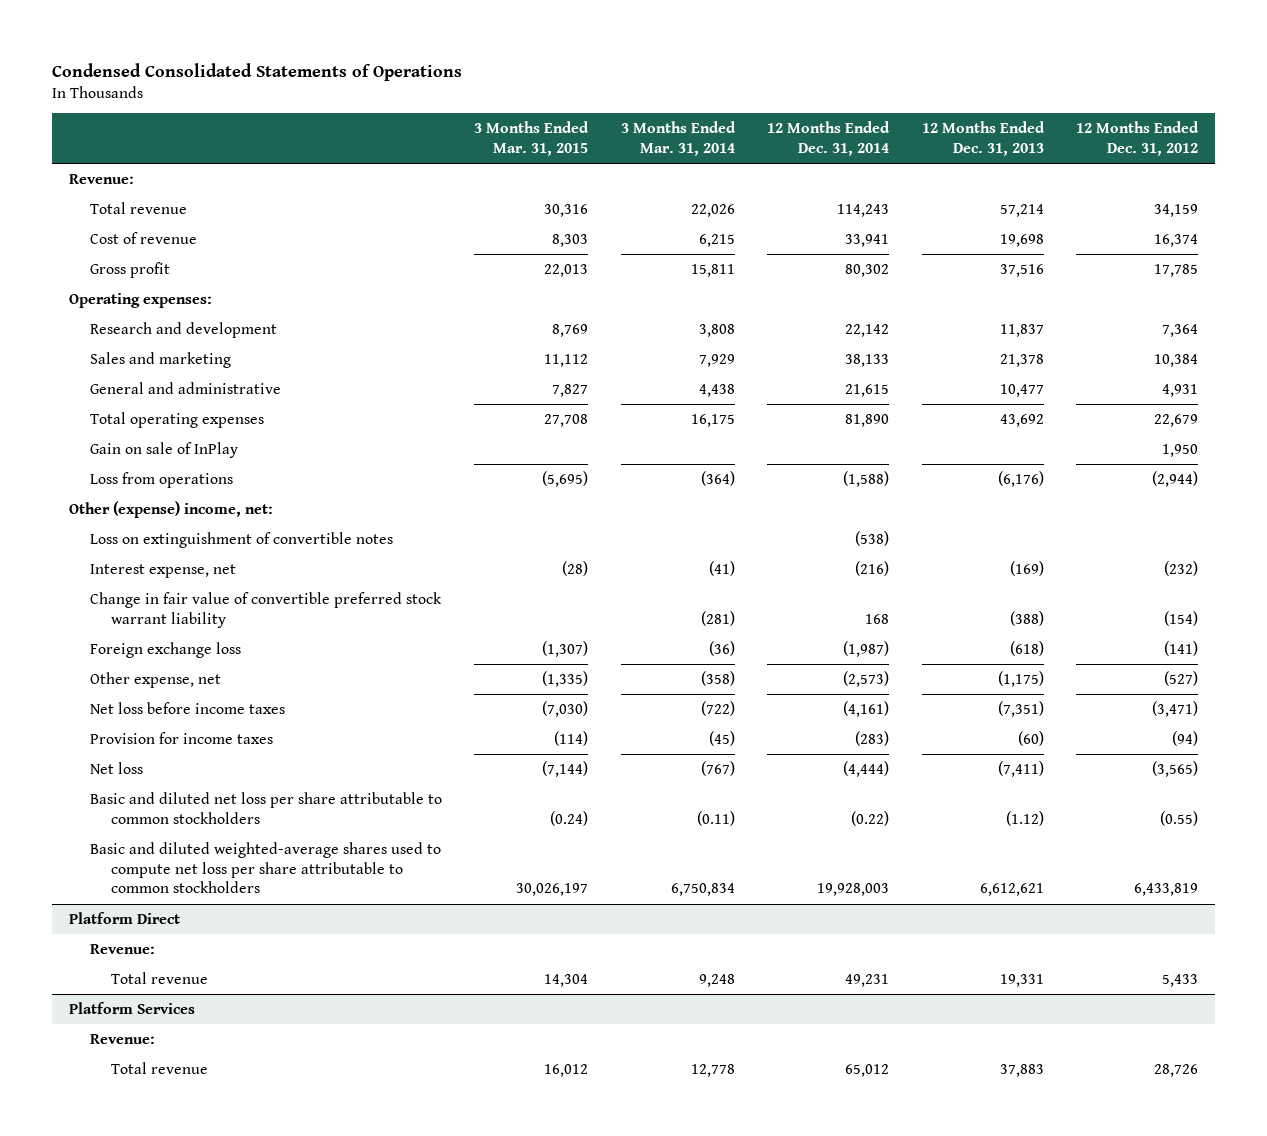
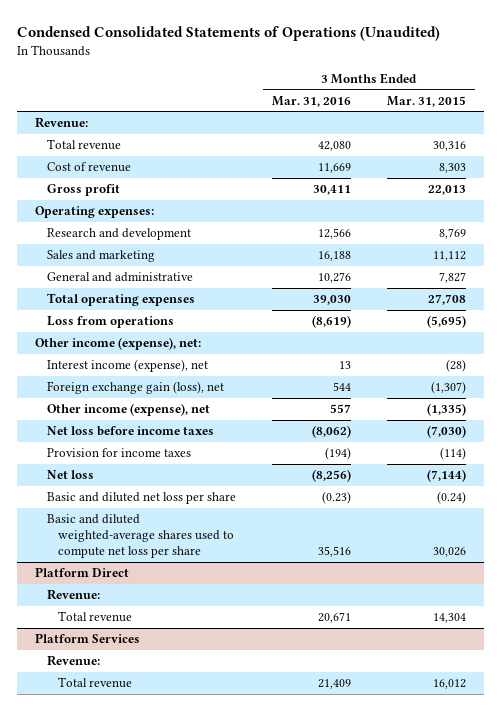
- Condensed Consolidated Statements of Operations
+ Condensed Consolidated Statements of Operations (Unaudited)
- | 3 Months Ended Mar. 31, 2015 | 3 Months Ended Mar. 31, 2014 | 12 Months Ended Dec. 31, 2014 | 12 Months Ended Dec. 31, 2013 | 12 Months Ended Dec. 31, 2012
+ | 3 Months Ended Mar. 31, 2016 | 3 Months Ended Mar. 31, 2015
- Gain on sale of InPlay | | | | | 1,950
- Other (expense) income, net:
- Loss on extinguishment of convertible notes | | | (538) | |
- Interest expense, net | (28) | (41) | (216) | (169) | (232)
- Change in fair value of convertible preferred stock warrant liability | | (281) | 168 | (388) | (154)
- Foreign exchange loss | (1,307) | (36) | (1,987) | (618) | (141)
- Other expense, net | (1,335) | (358) | (2,573) | (1,175) | (527)
+ Other income (expense), net:
+ Interest income (expense), net | 13 | (28)
+ Foreign exchange gain (loss), net | 544 | (1,307)
+ Other income (expense), net | 557 | (1,335)
- Basic and diluted net loss per share attributable to common stockholders | (0.24) | (0.11) | (0.22) | (1.12) | (0.55)
- Basic and diluted weighted-average shares used to compute net loss per share attributable to common stockholders | 30,026,197 | 6,750,834 | 19,928,003 | 6,612,621 | 6,433,819
+ Basic and diluted net loss per share | (0.23) | (0.24)
+ Basic and diluted weighted-average shares used to compute net loss per share | 35,516 | 30,026

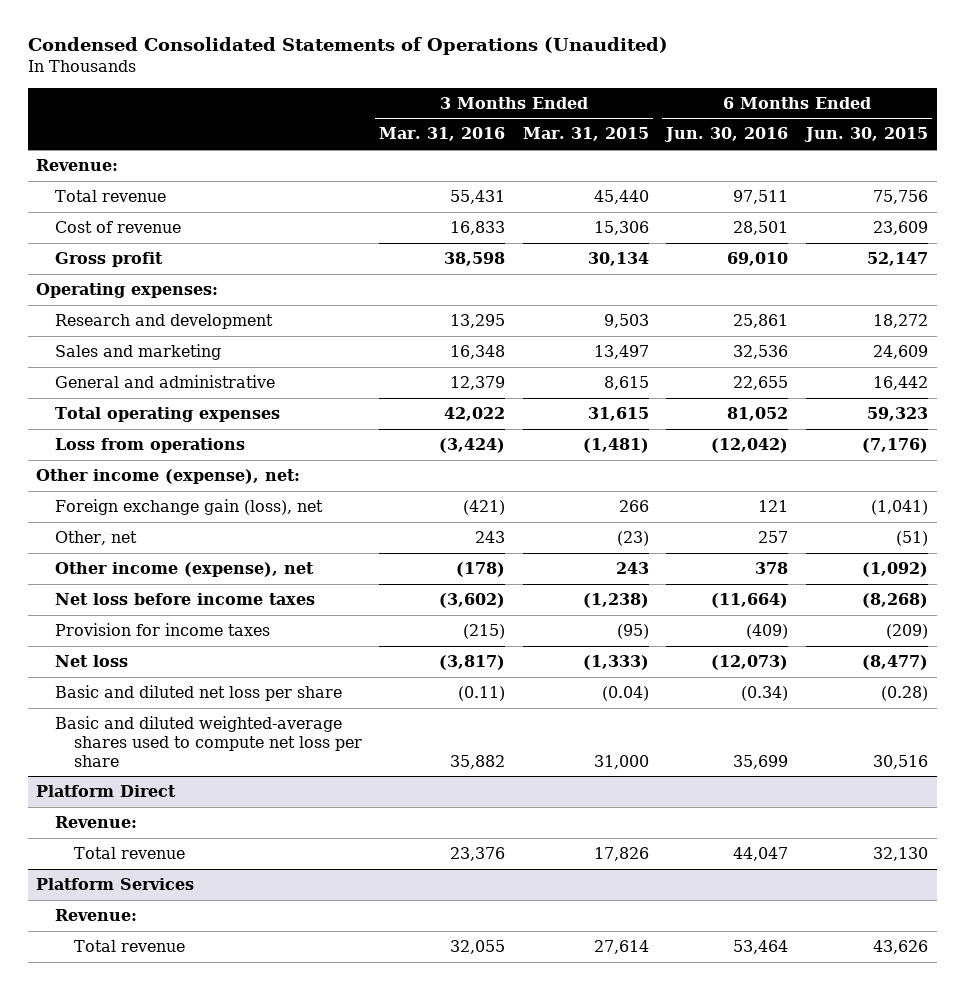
- | 3 Months Ended Mar. 31, 2016 | 3 Months Ended Mar. 31, 2015
+ | 3 Months Ended Mar. 31, 2016 | 3 Months Ended Mar. 31, 2015 | 6 Months Ended Jun. 30, 2016 | 6 Months Ended Jun. 30, 2015
- Total revenue | 42,080 | 30,316
- Cost of revenue | 11,669 | 8,303
- Gross profit | 30,411 | 22,013
+ Total revenue | 55,431 | 45,440 | 97,511 | 75,756
+ Cost of revenue | 16,833 | 15,306 | 28,501 | 23,609
+ Gross profit | 38,598 | 30,134 | 69,010 | 52,147
- Research and development | 12,566 | 8,769
- Sales and marketing | 16,188 | 11,112
- General and administrative | 10,276 | 7,827
- Total operating expenses | 39,030 | 27,708
- Loss from operations | (8,619) | (5,695)
+ Research and development | 13,295 | 9,503 | 25,861 | 18,272
+ Sales and marketing | 16,348 | 13,497 | 32,536 | 24,609
+ General and administrative | 12,379 | 8,615 | 22,655 | 16,442
+ Total operating expenses | 42,022 | 31,615 | 81,052 | 59,323
+ Loss from operations | (3,424) | (1,481) | (12,042) | (7,176)
- Interest income (expense), net | 13 | (28)
- Foreign exchange gain (loss), net | 544 | (1,307)
- Other income (expense), net | 557 | (1,335)
- Net loss before income taxes | (8,062) | (7,030)
- Provision for income taxes | (194) | (114)
- Net loss | (8,256) | (7,144)
- Basic and diluted net loss per share | (0.23) | (0.24)
- Basic and diluted weighted-average shares used to compute net loss per share | 35,516 | 30,026
+ Foreign exchange gain (loss), net | (421) | 266 | 121 | (1,041)
+ Other, net | 243 | (23) | 257 | (51)
+ Other income (expense), net | (178) | 243 | 378 | (1,092)
+ Net loss before income taxes | (3,602) | (1,238) | (11,664) | (8,268)
+ Provision for income taxes | (215) | (95) | (409) | (209)
+ Net loss | (3,817) | (1,333) | (12,073) | (8,477)
+ Basic and diluted net loss per share | (0.11) | (0.04) | (0.34) | (0.28)
+ Basic and diluted weighted-average shares used to compute net loss per share | 35,882 | 31,000 | 35,699 | 30,516
@ Platform Direct
- Total revenue | 20,671 | 14,304
+ Total revenue | 23,376 | 17,826 | 44,047 | 32,130
@ Platform Services
- Total revenue | 21,409 | 16,012
+ Total revenue | 32,055 | 27,614 | 53,464 | 43,626

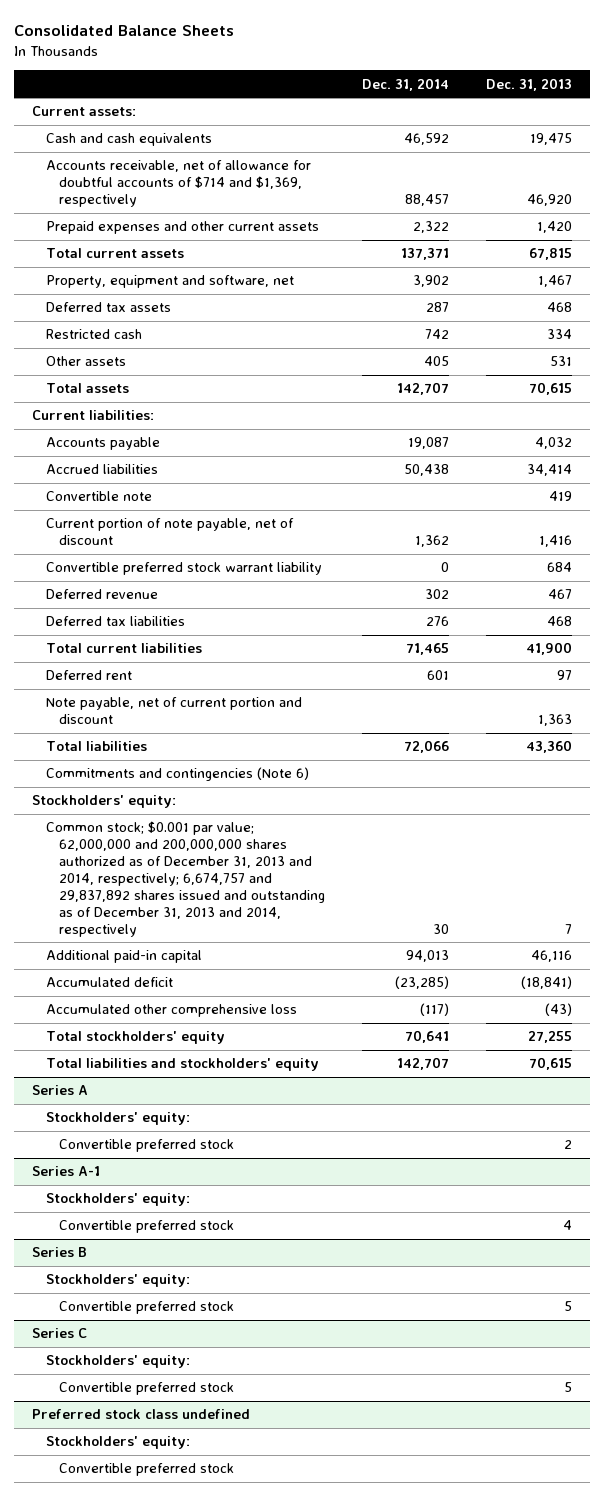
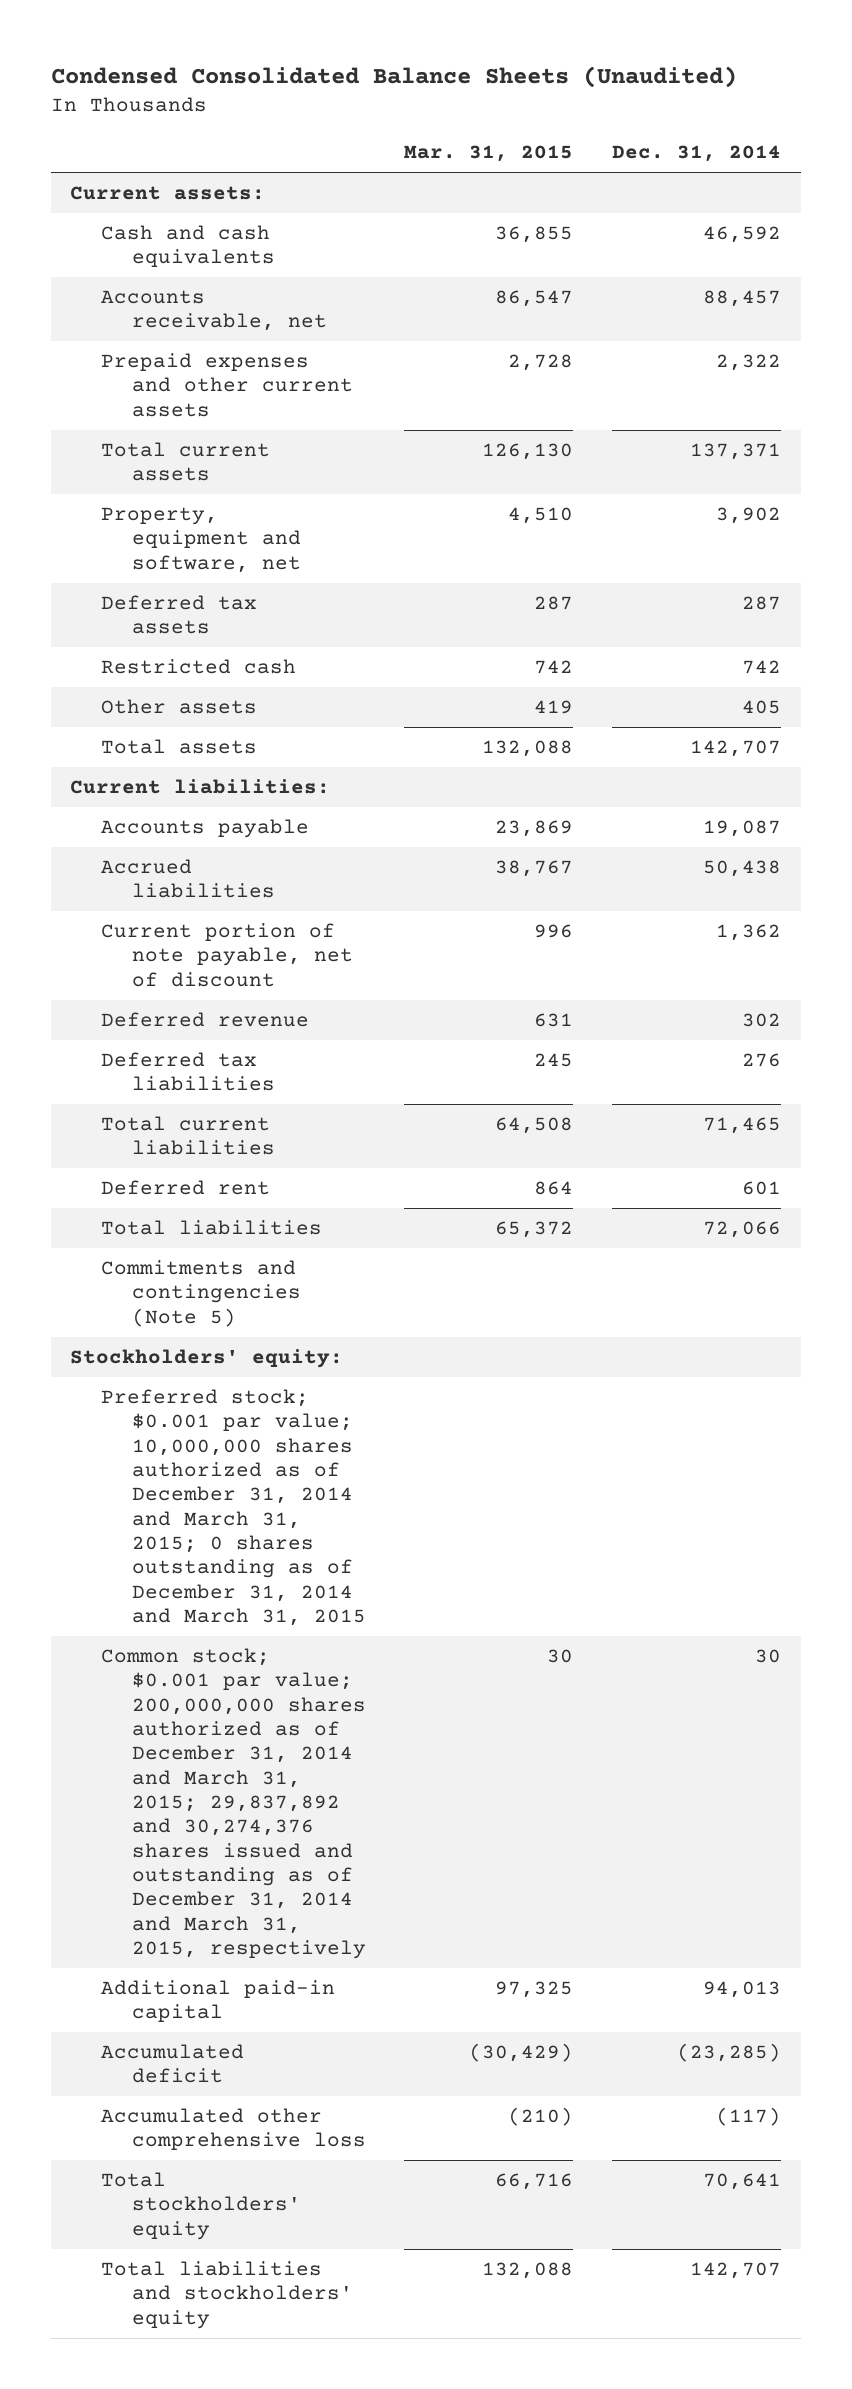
- Consolidated Balance Sheets
+ Condensed Consolidated Balance Sheets (Unaudited)
- | Dec. 31, 2014 | Dec. 31, 2013
+ | Mar. 31, 2015 | Dec. 31, 2014
- Accounts receivable, net of allowance for doubtful accounts of $714 and $1,369, respectively | 88,457 | 46,920
+ Accounts receivable, net | 86,547 | 88,457
- Convertible note | | 419
- Convertible preferred stock warrant liability | 0 | 684
- Note payable, net of current portion and discount | | 1,363
- Commitments and contingencies (Note 6)
+ Commitments and contingencies (Note 5)
- Common stock; $0.001 par value; 62,000,000 and 200,000,000 shares authorized as of December 31, 2013 and 2014, respectively; 6,674,757 and 29,837,892 shares issued and outstanding as of December 31, 2013 and 2014, respectively | 30 | 7
+ Preferred stock; $0.001 par value; 10,000,000 shares authorized as of December 31, 2014 and March 31, 2015; 0 shares outstanding as of December 31, 2014 and March 31, 2015
+ Common stock; $0.001 par value; 200,000,000 shares authorized as of December 31, 2014 and March 31, 2015; 29,837,892 and 30,274,376 shares issued and outstanding as of December 31, 2014 and March 31, 2015, respectively | 30 | 30
- Series A
- Stockholders' equity:
- Convertible preferred stock | | 2
- Series A-1
- Stockholders' equity:
- Convertible preferred stock | | 4
- Series B
- Stockholders' equity:
- Convertible preferred stock | | 5
- Series C
- Stockholders' equity:
- Convertible preferred stock | | 5
- Preferred stock class undefined
- Stockholders' equity:
- Convertible preferred stock

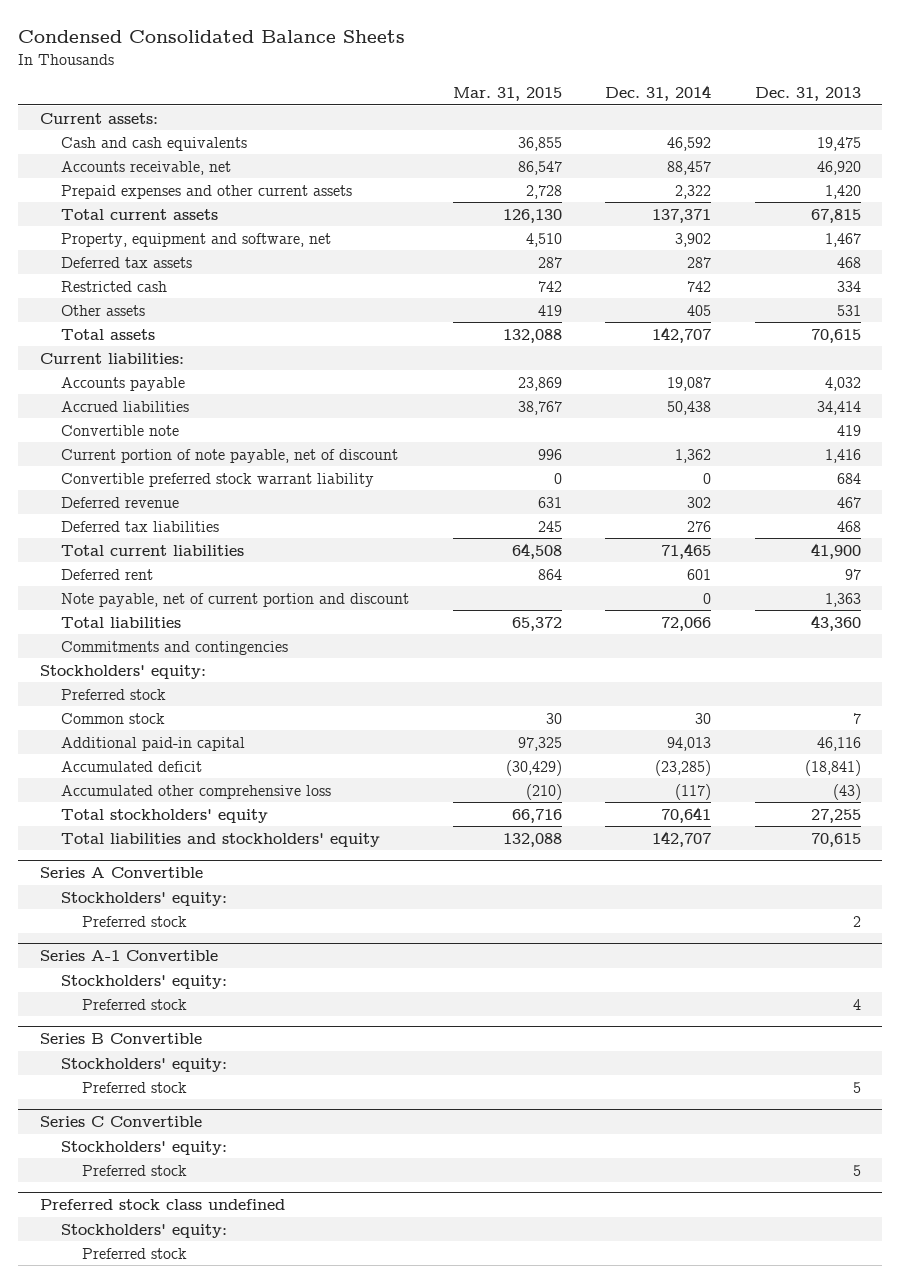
- Condensed Consolidated Balance Sheets (Unaudited)
+ Condensed Consolidated Balance Sheets
- | Mar. 31, 2015 | Dec. 31, 2014
+ | Mar. 31, 2015 | Dec. 31, 2014 | Dec. 31, 2013
+ Convertible note | | | 419
+ Convertible preferred stock warrant liability | 0 | 0 | 684
+ Note payable, net of current portion and discount | | 0 | 1,363
- Commitments and contingencies (Note 5)
+ Commitments and contingencies
- Preferred stock; $0.001 par value; 10,000,000 shares authorized as of December 31, 2014 and March 31, 2015; 0 shares outstanding as of December 31, 2014 and March 31, 2015
- Common stock; $0.001 par value; 200,000,000 shares authorized as of December 31, 2014 and March 31, 2015; 29,837,892 and 30,274,376 shares issued and outstanding as of December 31, 2014 and March 31, 2015, respectively | 30 | 30
+ Preferred stock
+ Common stock | 30 | 30 | 7
+ Series A Convertible
+ Stockholders' equity:
+ Preferred stock | | | 2
+ Series A-1 Convertible
+ Stockholders' equity:
+ Preferred stock | | | 4
+ Series B Convertible
+ Stockholders' equity:
+ Preferred stock | | | 5
+ Series C Convertible
+ Stockholders' equity:
+ Preferred stock | | | 5
+ Preferred stock class undefined
+ Stockholders' equity:
+ Preferred stock

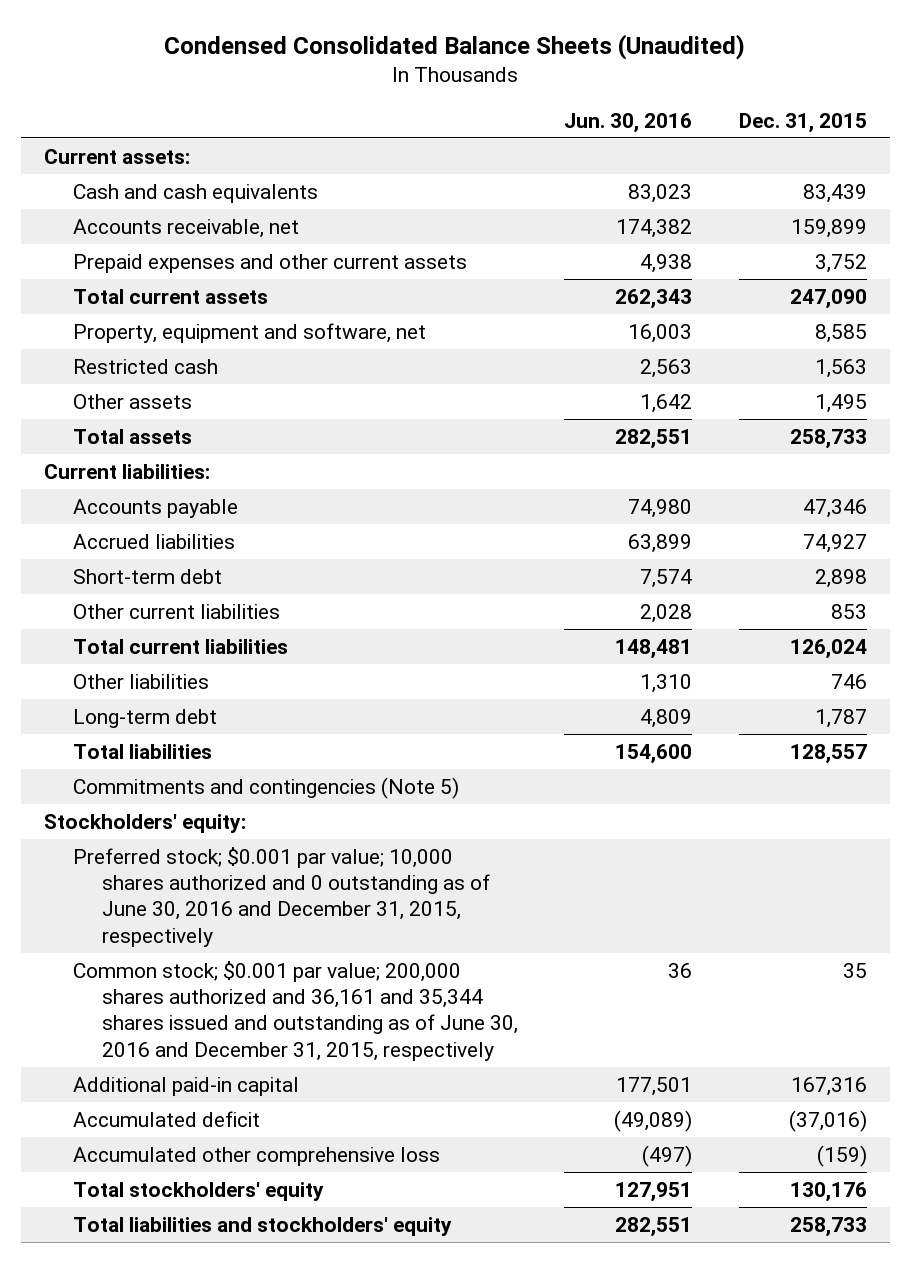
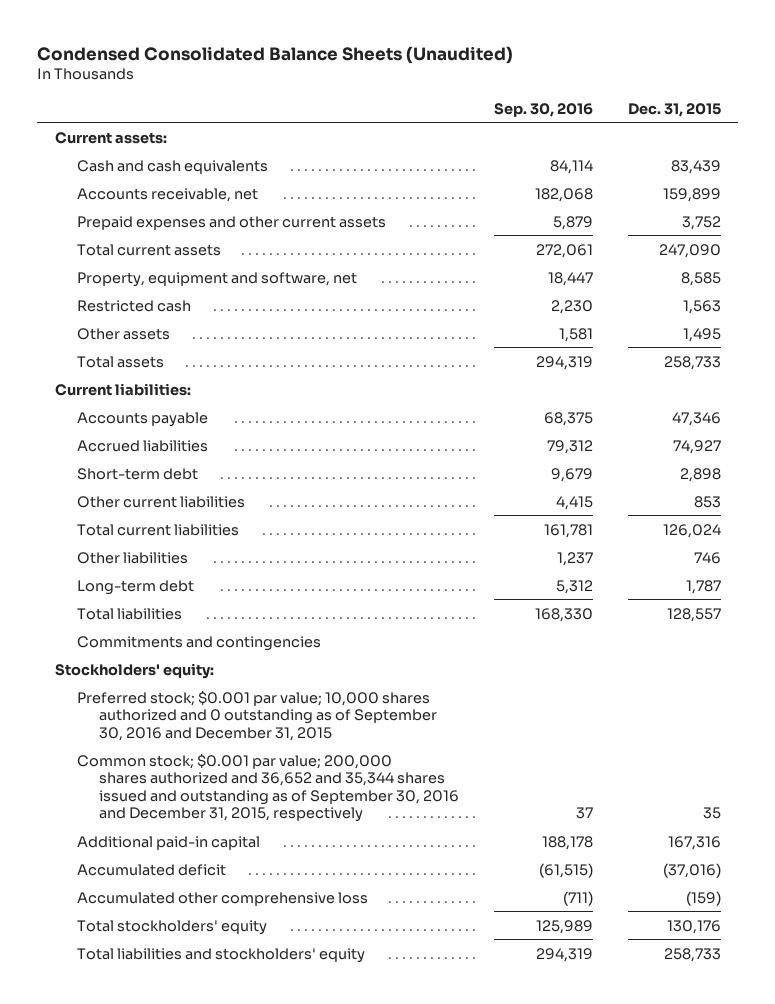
- | Jun. 30, 2016 | Dec. 31, 2015
+ | Sep. 30, 2016 | Dec. 31, 2015
- Commitments and contingencies (Note 5)
+ Commitments and contingencies
- Preferred stock; $0.001 par value; 10,000 shares authorized and 0 outstanding as of June 30, 2016 and December 31, 2015, respectively
- Common stock; $0.001 par value; 200,000 shares authorized and 36,161 and 35,344 shares issued and outstanding as of June 30, 2016 and December 31, 2015, respectively | 36 | 35
+ Preferred stock; $0.001 par value; 10,000 shares authorized and 0 outstanding as of September 30, 2016 and December 31, 2015
+ Common stock; $0.001 par value; 200,000 shares authorized and 36,652 and 35,344 shares issued and outstanding as of September 30, 2016 and December 31, 2015, respectively | 37 | 35

